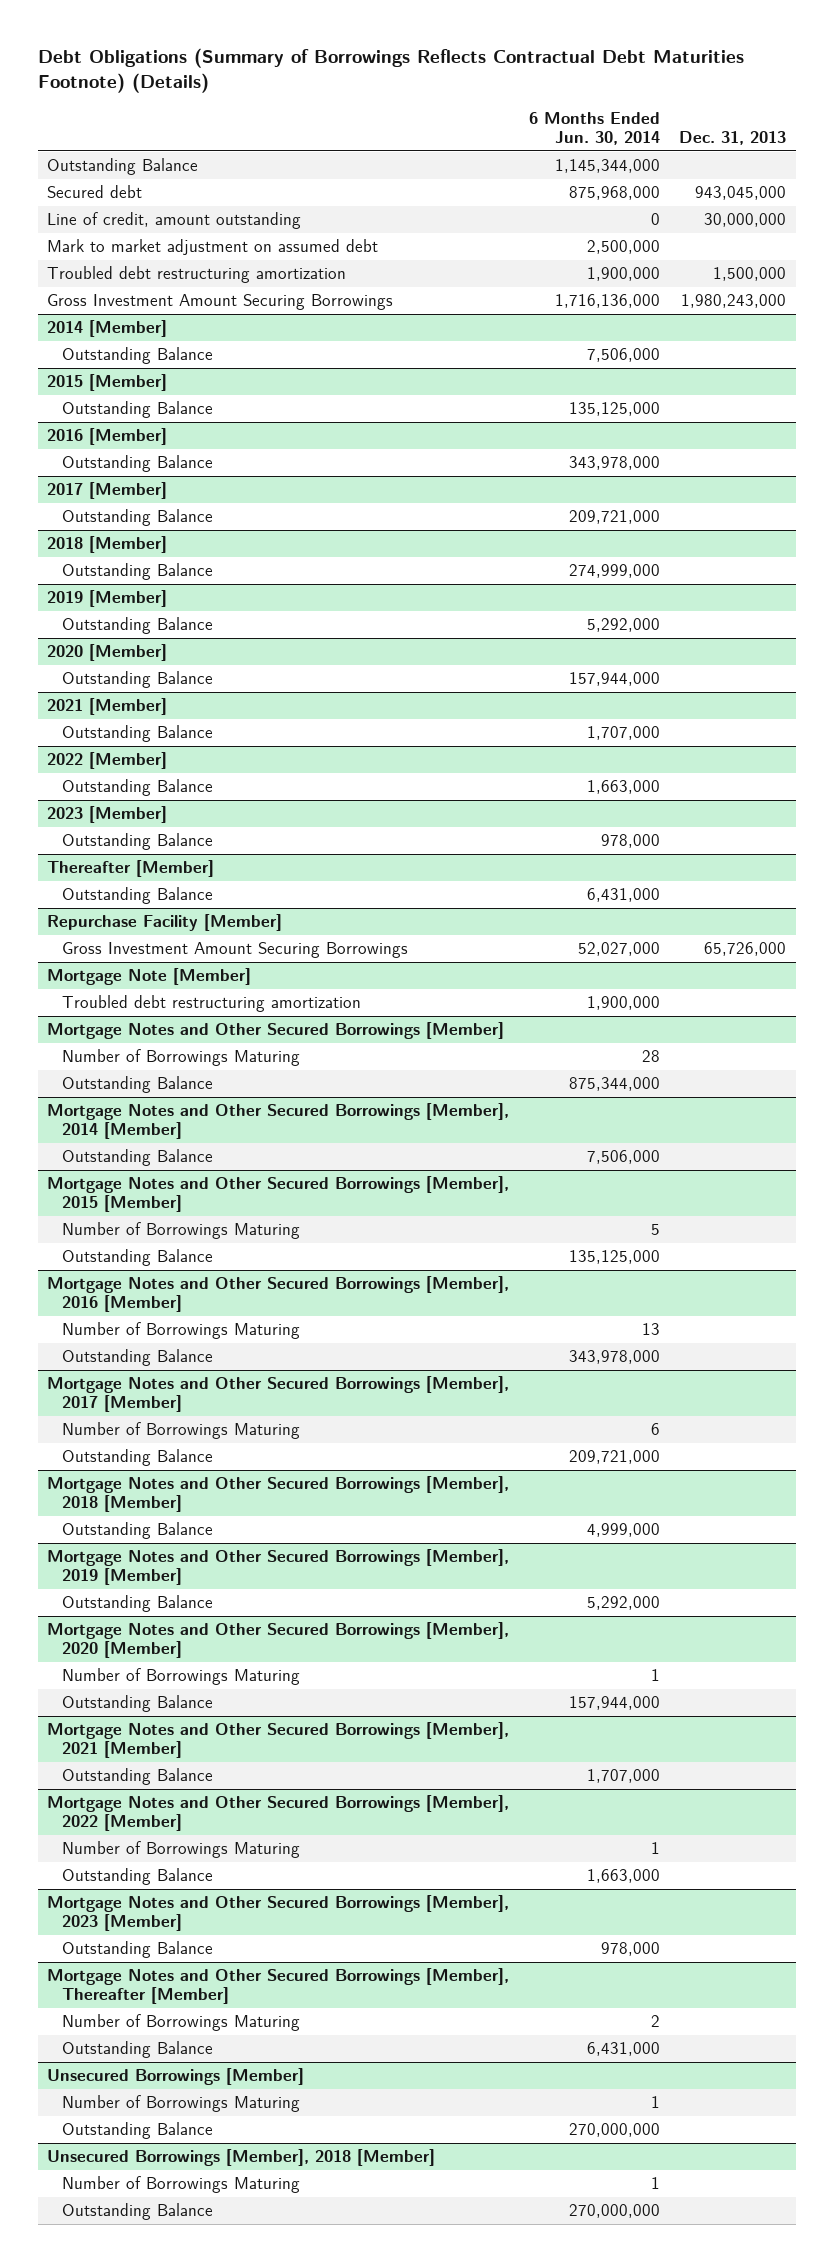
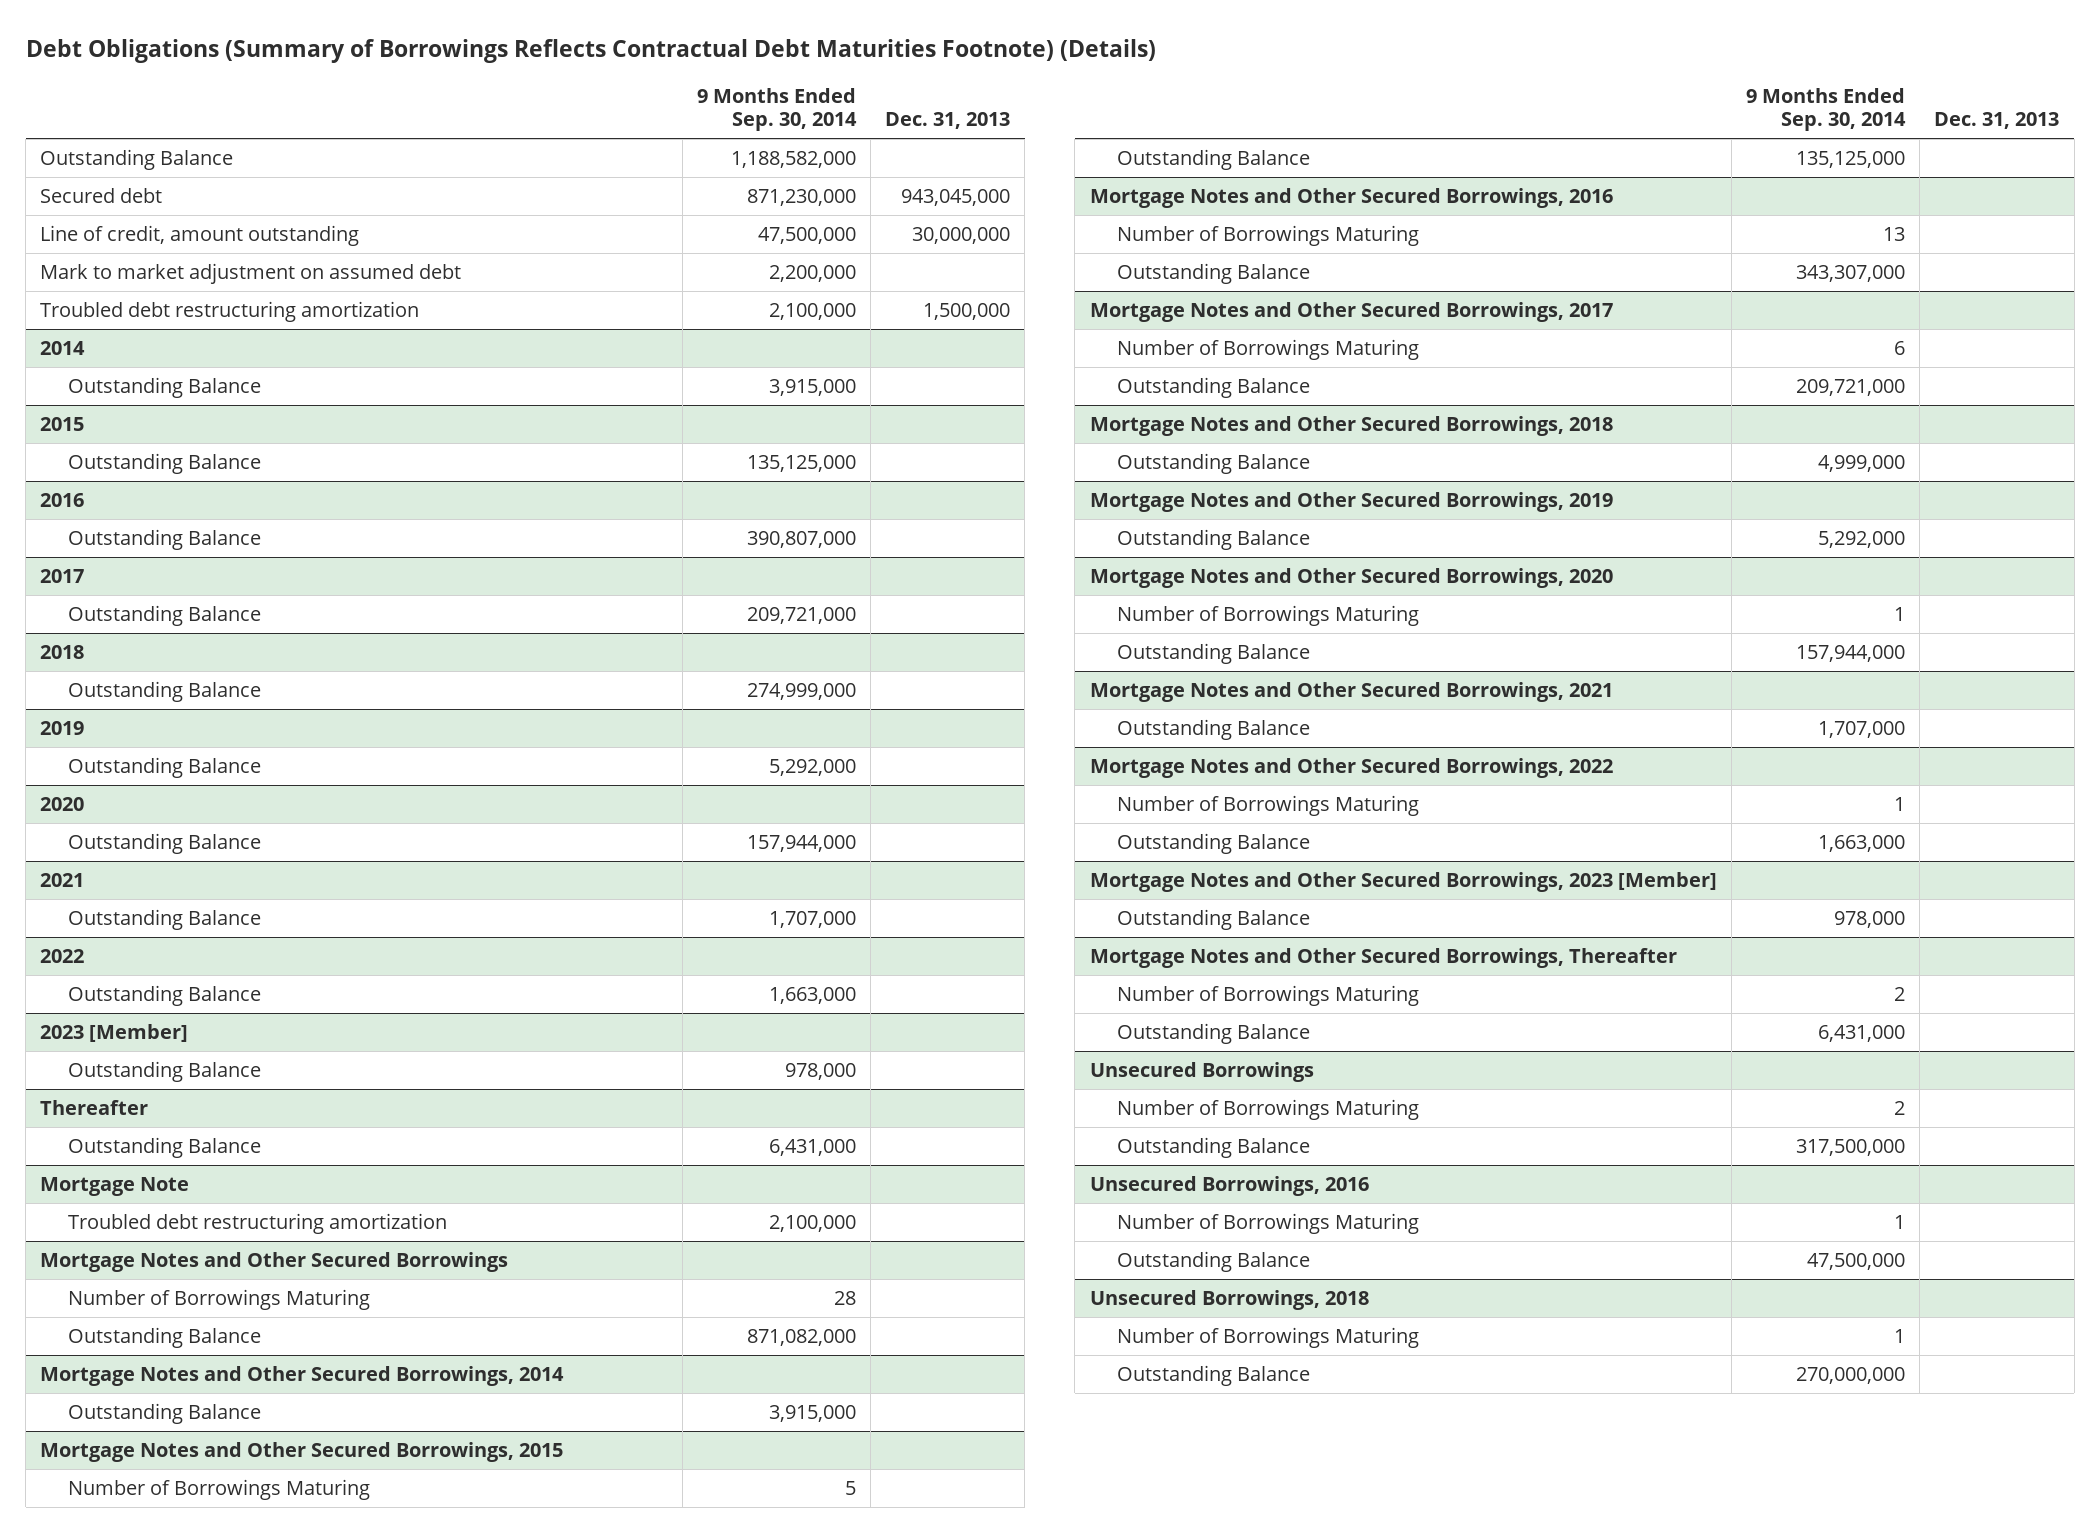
- | 6 Months Ended Jun. 30, 2014 | Dec. 31, 2013
+ | 9 Months Ended Sep. 30, 2014 | Dec. 31, 2013
- Gross Investment Amount Securing Borrowings | 1,716,136,000 | 1,980,243,000
- 2014 [Member]
+ 2014
- 2015 [Member]
+ 2015
- 2016 [Member]
+ 2016
- 2017 [Member]
+ 2017
- 2018 [Member]
+ 2018
- 2019 [Member]
+ 2019
- 2020 [Member]
+ 2020
- 2021 [Member]
+ 2021
- 2022 [Member]
+ 2022
- Thereafter [Member]
+ Thereafter
- Repurchase Facility [Member]
- Gross Investment Amount Securing Borrowings | 52,027,000 | 65,726,000
- Mortgage Note [Member]
+ Mortgage Note
- Mortgage Notes and Other Secured Borrowings [Member]
+ Mortgage Notes and Other Secured Borrowings
- Mortgage Notes and Other Secured Borrowings [Member], 2014 [Member]
+ Mortgage Notes and Other Secured Borrowings, 2014
- Mortgage Notes and Other Secured Borrowings [Member], 2015 [Member]
+ Mortgage Notes and Other Secured Borrowings, 2015
- Mortgage Notes and Other Secured Borrowings [Member], 2016 [Member]
+ Mortgage Notes and Other Secured Borrowings, 2016
- Mortgage Notes and Other Secured Borrowings [Member], 2017 [Member]
+ Mortgage Notes and Other Secured Borrowings, 2017
- Mortgage Notes and Other Secured Borrowings [Member], 2018 [Member]
+ Mortgage Notes and Other Secured Borrowings, 2018
- Mortgage Notes and Other Secured Borrowings [Member], 2019 [Member]
+ Mortgage Notes and Other Secured Borrowings, 2019
- Mortgage Notes and Other Secured Borrowings [Member], 2020 [Member]
+ Mortgage Notes and Other Secured Borrowings, 2020
- Mortgage Notes and Other Secured Borrowings [Member], 2021 [Member]
+ Mortgage Notes and Other Secured Borrowings, 2021
- Mortgage Notes and Other Secured Borrowings [Member], 2022 [Member]
+ Mortgage Notes and Other Secured Borrowings, 2022
- Mortgage Notes and Other Secured Borrowings [Member], 2023 [Member]
+ Mortgage Notes and Other Secured Borrowings, 2023 [Member]
- Mortgage Notes and Other Secured Borrowings [Member], Thereafter [Member]
+ Mortgage Notes and Other Secured Borrowings, Thereafter
- Unsecured Borrowings [Member]
+ Unsecured Borrowings
- Unsecured Borrowings [Member], 2018 [Member]
+ Unsecured Borrowings, 2016
+ Number of Borrowings Maturing | 1 |
+ Outstanding Balance | 47,500,000 |
+ Unsecured Borrowings, 2018

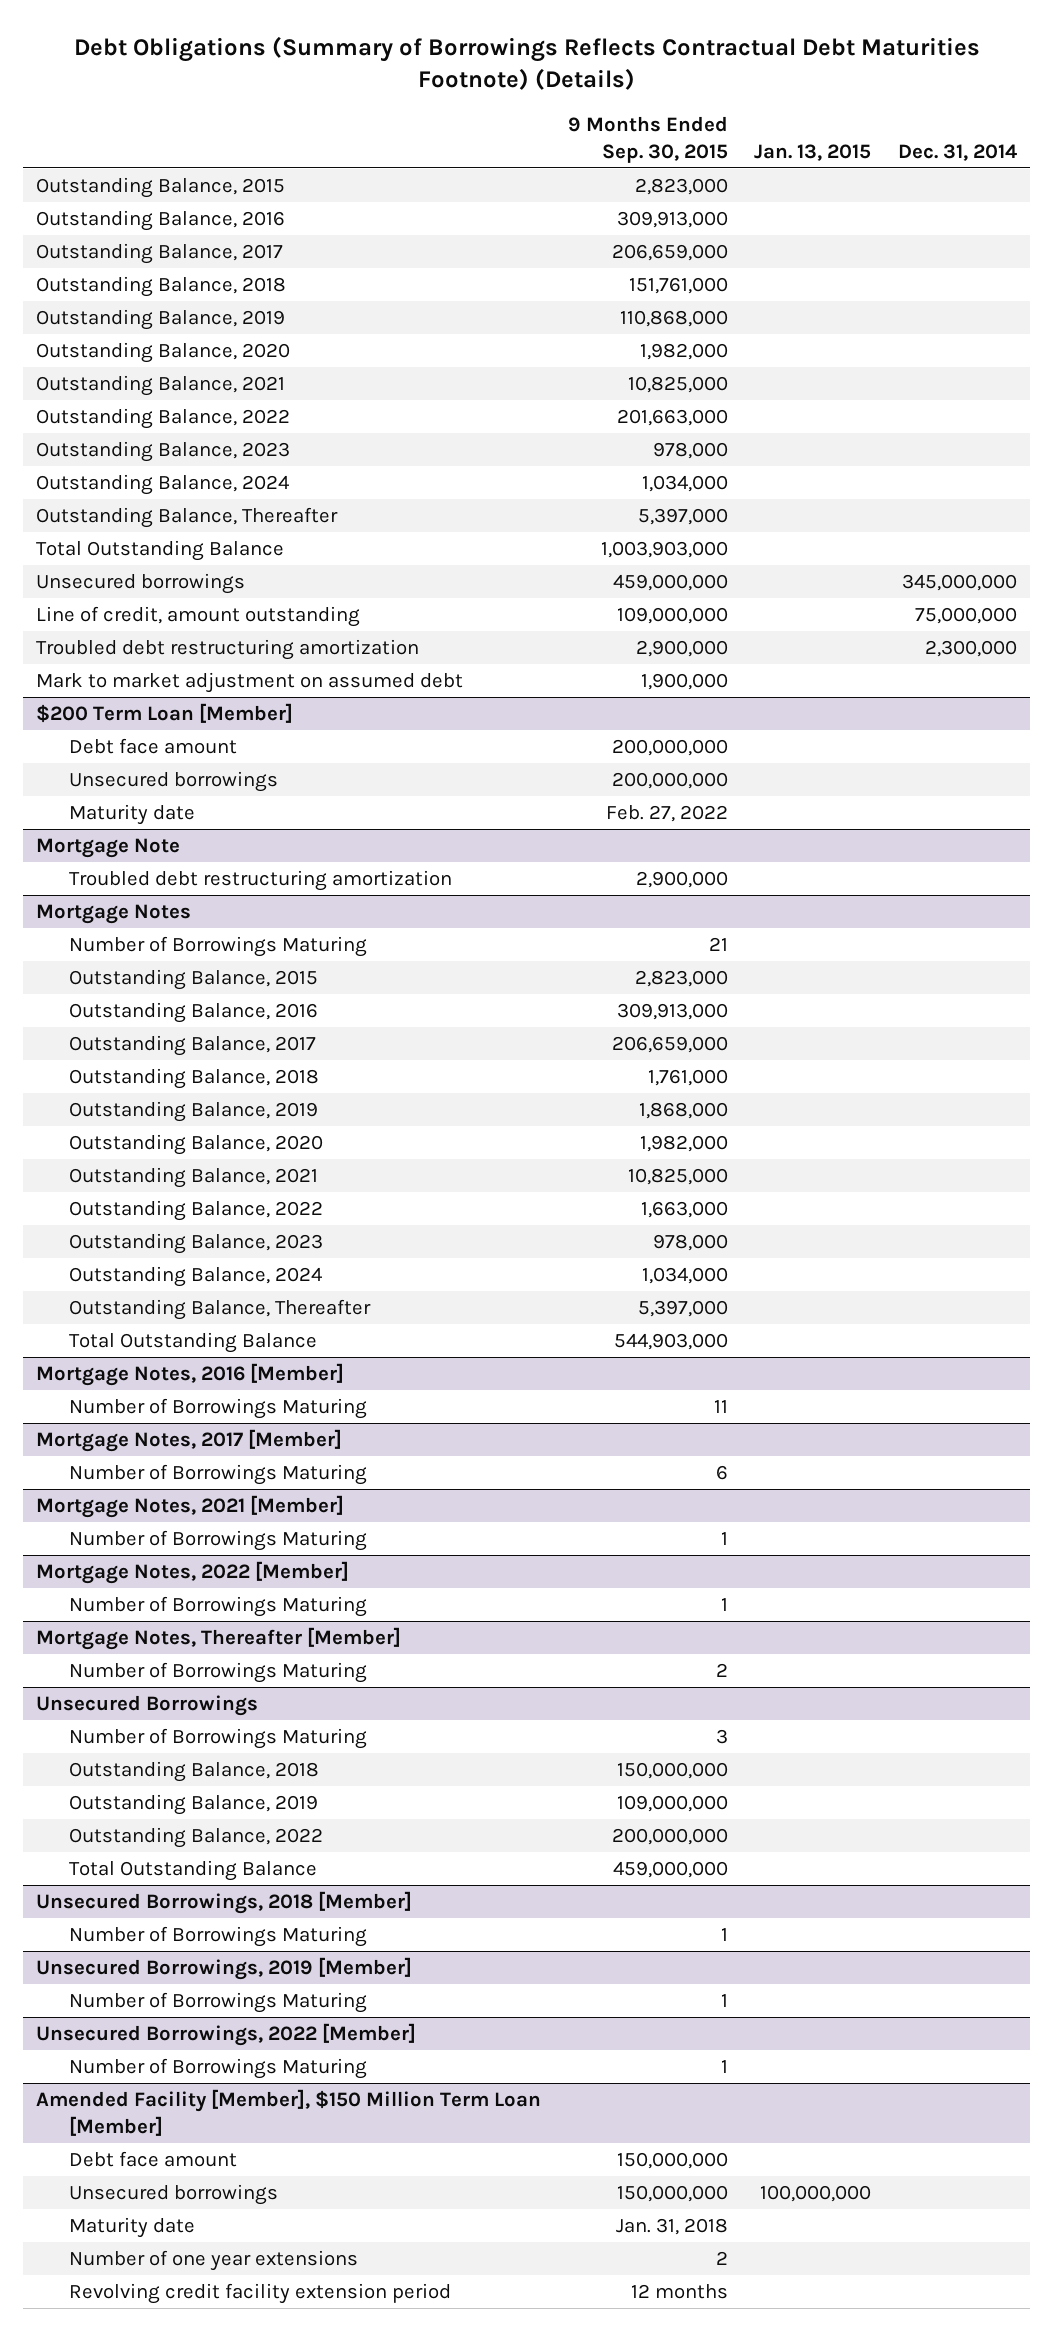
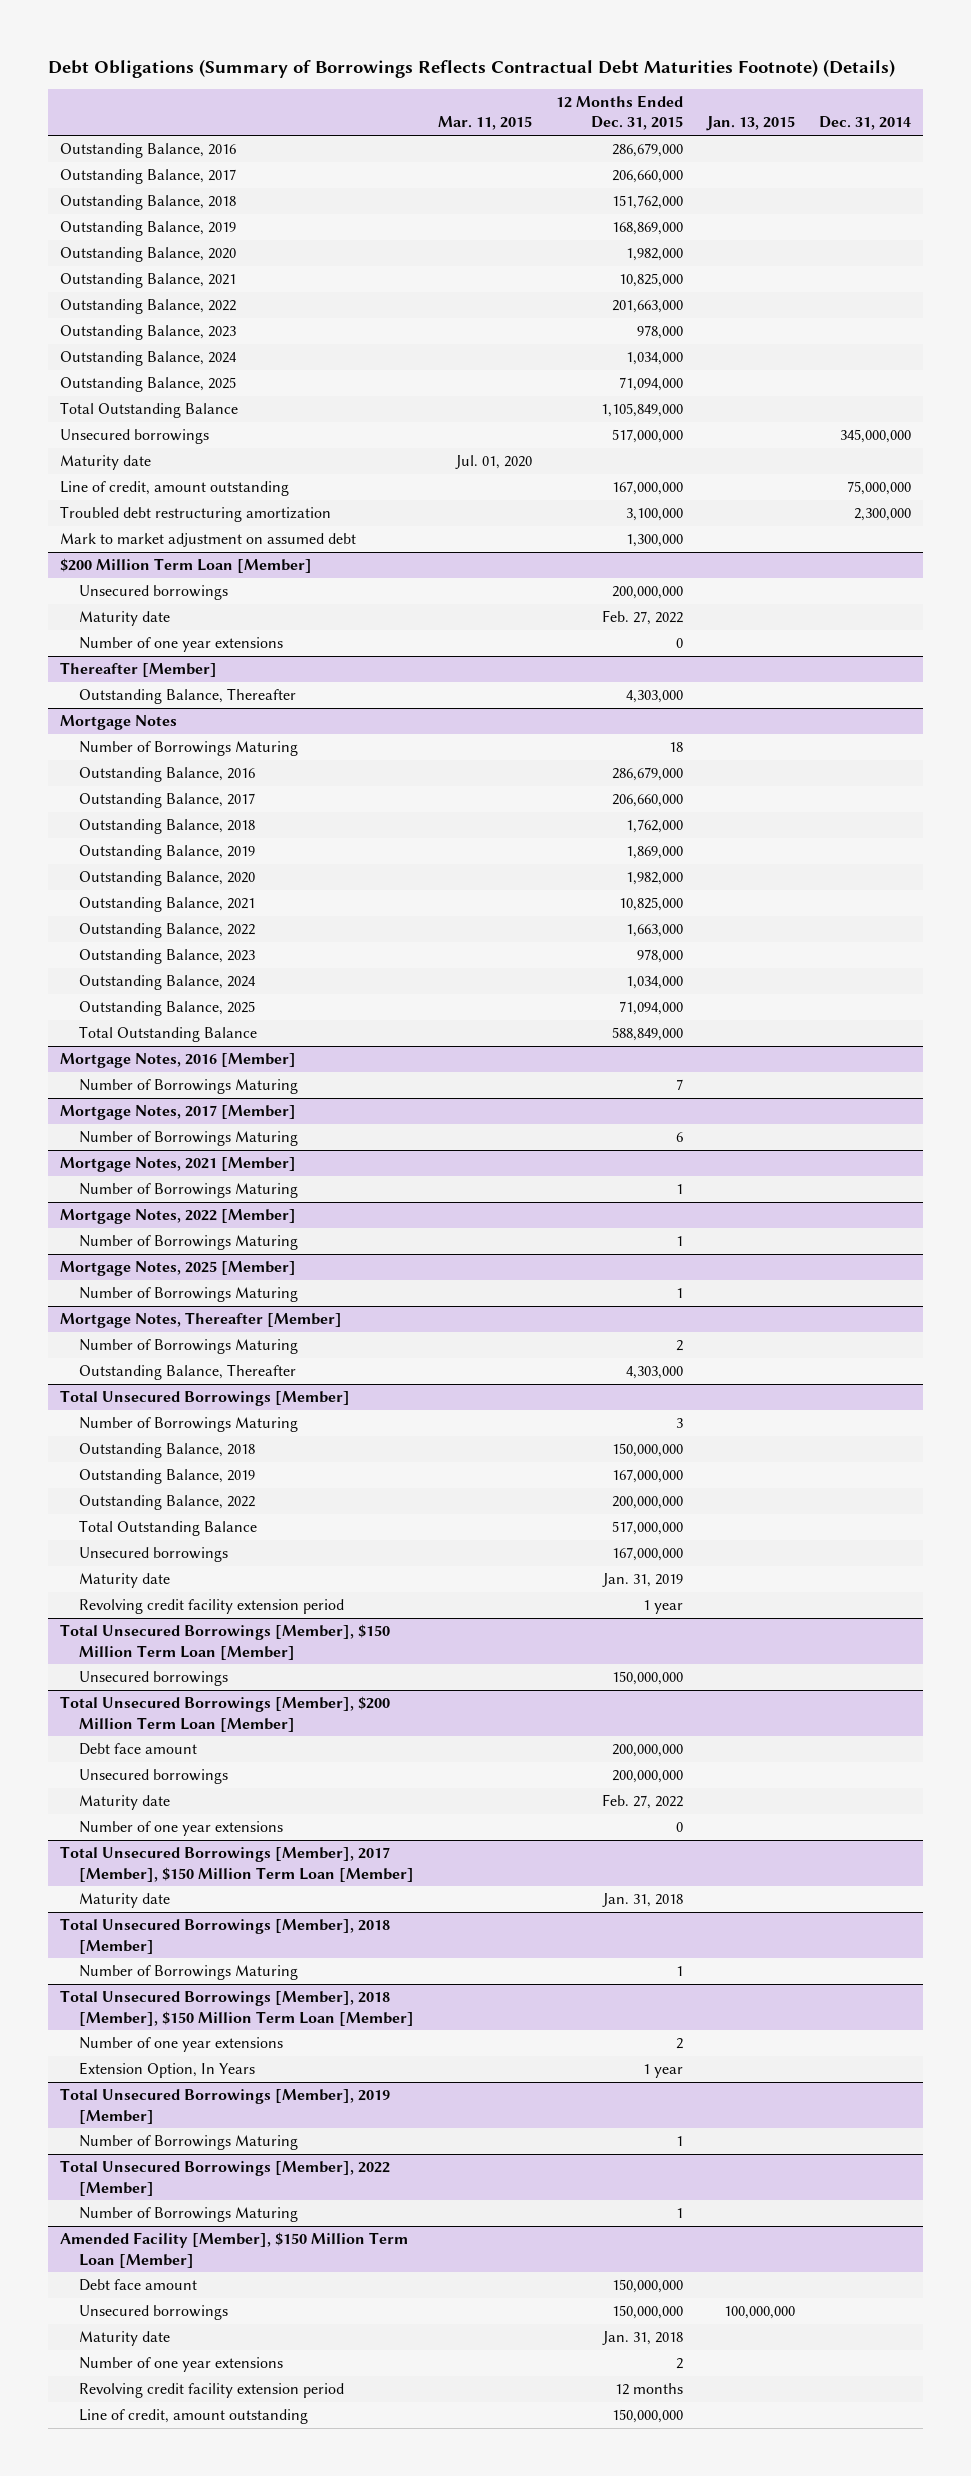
- | 9 Months Ended Sep. 30, 2015 | Jan. 13, 2015 | Dec. 31, 2014
+ | Mar. 11, 2015 | 12 Months Ended Dec. 31, 2015 | Jan. 13, 2015 | Dec. 31, 2014
- Outstanding Balance, 2015 | 2,823,000 | |
- Outstanding Balance, Thereafter | 5,397,000 | |
+ Outstanding Balance, 2025 | | 71,094,000 | |
+ Maturity date | Jul. 01, 2020 | | |
- $200 Term Loan [Member]
- Debt face amount | 200,000,000 | |
+ $200 Million Term Loan [Member]
- Mortgage Note
- Troubled debt restructuring amortization | 2,900,000 | |
+ Number of one year extensions | | 0 | |
+ Thereafter [Member]
+ Outstanding Balance, Thereafter | | 4,303,000 | |
@ Mortgage Notes
- Outstanding Balance, 2015 | 2,823,000 | |
- Outstanding Balance, Thereafter | 5,397,000 | |
+ Outstanding Balance, 2025 | | 71,094,000 | |
+ Mortgage Notes, 2025 [Member]
+ Number of Borrowings Maturing | | 1 | |
- Unsecured Borrowings
@ Mortgage Notes, Thereafter [Member]
+ Outstanding Balance, Thereafter | | 4,303,000 | |
+ Total Unsecured Borrowings [Member]
- Unsecured Borrowings, 2018 [Member]
+ Unsecured borrowings | | 167,000,000 | |
+ Maturity date | | Jan. 31, 2019 | |
+ Revolving credit facility extension period | | 1 year | |
+ Total Unsecured Borrowings [Member], $150 Million Term Loan [Member]
+ Unsecured borrowings | | 150,000,000 | |
+ Total Unsecured Borrowings [Member], $200 Million Term Loan [Member]
+ Debt face amount | | 200,000,000 | |
+ Unsecured borrowings | | 200,000,000 | |
+ Maturity date | | Feb. 27, 2022 | |
+ Number of one year extensions | | 0 | |
+ Total Unsecured Borrowings [Member], 2017 [Member], $150 Million Term Loan [Member]
+ Maturity date | | Jan. 31, 2018 | |
+ Total Unsecured Borrowings [Member], 2018 [Member]
- Unsecured Borrowings, 2019 [Member]
+ Total Unsecured Borrowings [Member], 2018 [Member], $150 Million Term Loan [Member]
+ Number of one year extensions | | 2 | |
+ Extension Option, In Years | | 1 year | |
+ Total Unsecured Borrowings [Member], 2019 [Member]
- Unsecured Borrowings, 2022 [Member]
+ Total Unsecured Borrowings [Member], 2022 [Member]
@ Amended Facility [Member], $150 Million Term Loan [Member]
+ Line of credit, amount outstanding | | 150,000,000 | |

